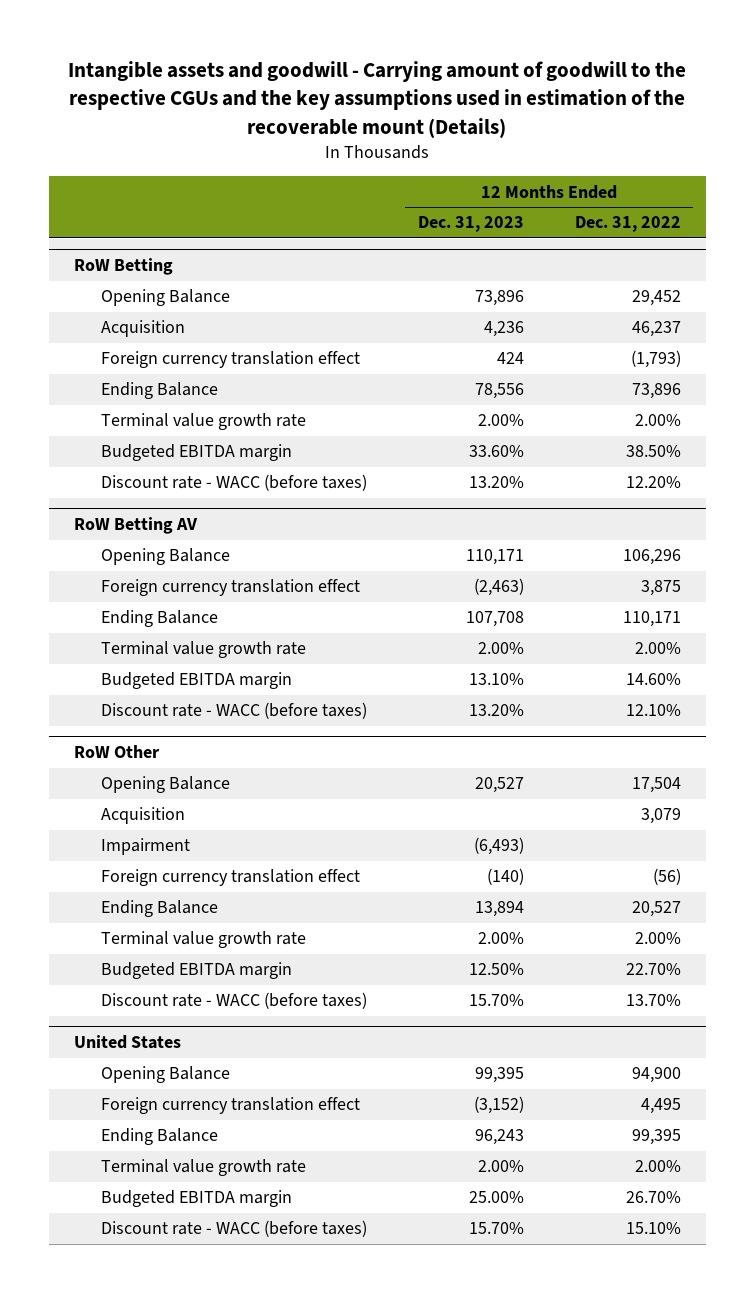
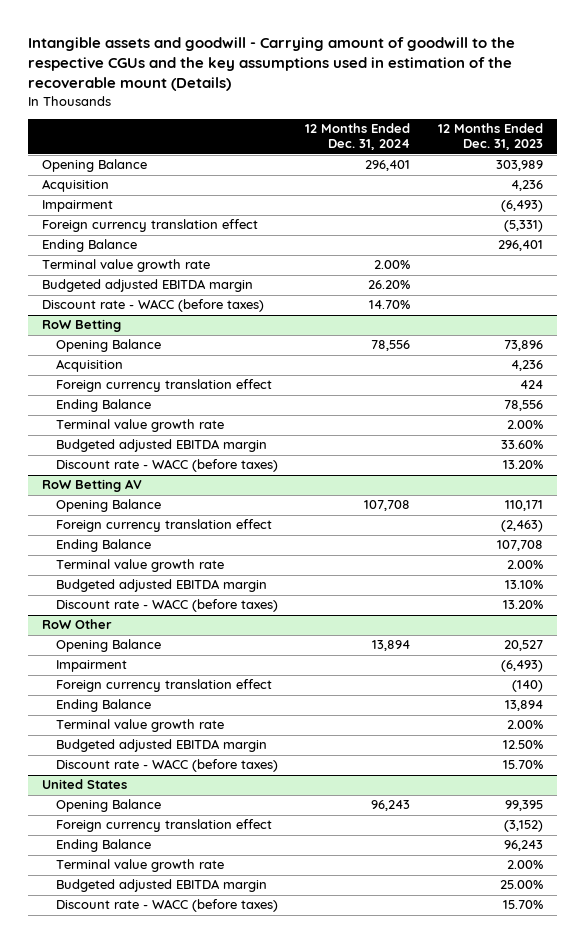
- | 12 Months Ended Dec. 31, 2023 | 12 Months Ended Dec. 31, 2022
+ | 12 Months Ended Dec. 31, 2024 | 12 Months Ended Dec. 31, 2023
+ Opening Balance | 296,401 | 303,989
+ Acquisition | | 4,236
+ Impairment | | (6,493)
+ Foreign currency translation effect | | (5,331)
+ Ending Balance | | 296,401
+ Terminal value growth rate | 2.00% |
+ Budgeted adjusted EBITDA margin | 26.20% |
+ Discount rate - WACC (before taxes) | 14.70% |
@ RoW Betting
- Budgeted EBITDA margin | 33.60% | 38.50%
+ Budgeted adjusted EBITDA margin | | 33.60%
@ RoW Betting AV
- Budgeted EBITDA margin | 13.10% | 14.60%
+ Budgeted adjusted EBITDA margin | | 13.10%
@ RoW Other
- Acquisition | | 3,079
- Budgeted EBITDA margin | 12.50% | 22.70%
+ Budgeted adjusted EBITDA margin | | 12.50%
@ United States
- Budgeted EBITDA margin | 25.00% | 26.70%
+ Budgeted adjusted EBITDA margin | | 25.00%

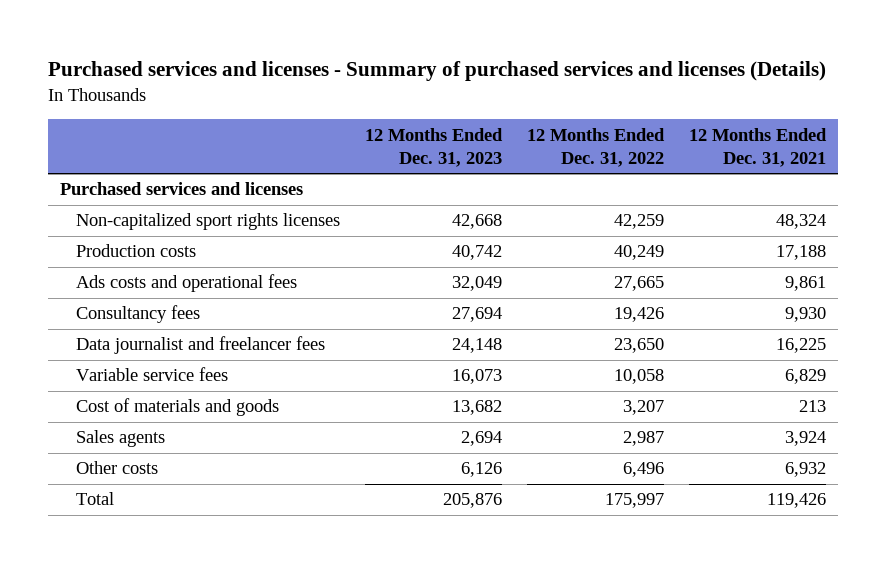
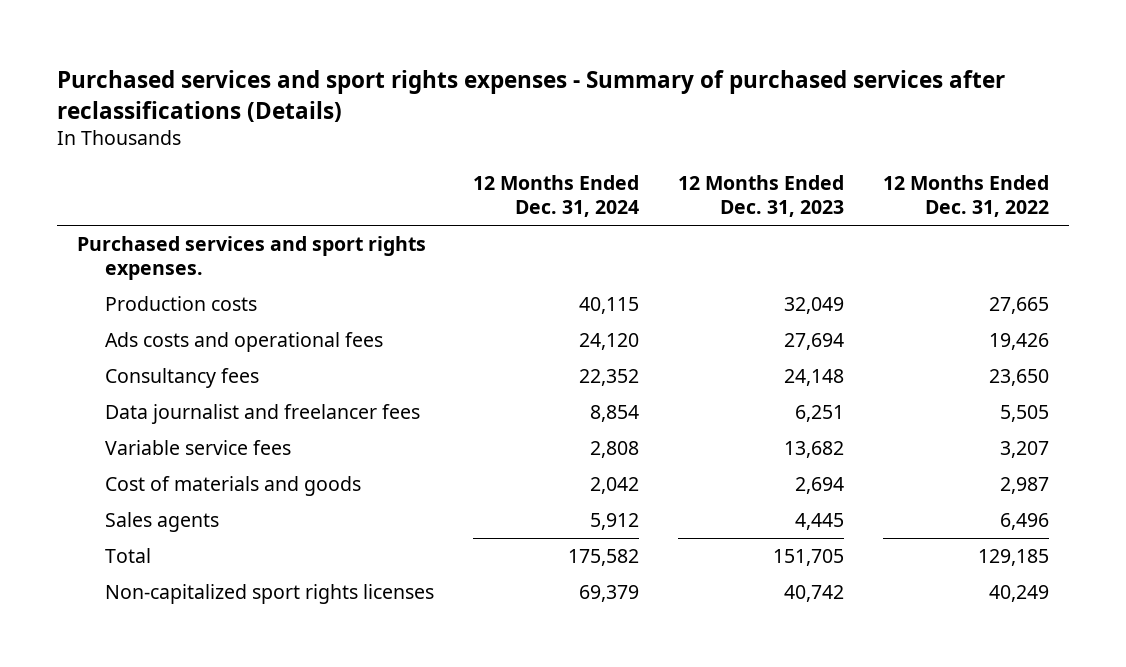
- Purchased services and licenses - Summary of purchased services and licenses (Details)
+ Purchased services and sport rights expenses - Summary of purchased services after reclassifications (Details)
- | 12 Months Ended Dec. 31, 2023 | 12 Months Ended Dec. 31, 2022 | 12 Months Ended Dec. 31, 2021
+ | 12 Months Ended Dec. 31, 2024 | 12 Months Ended Dec. 31, 2023 | 12 Months Ended Dec. 31, 2022
- Purchased services and licenses
- Non-capitalized sport rights licenses | 42,668 | 42,259 | 48,324
- Production costs | 40,742 | 40,249 | 17,188
- Ads costs and operational fees | 32,049 | 27,665 | 9,861
- Consultancy fees | 27,694 | 19,426 | 9,930
- Data journalist and freelancer fees | 24,148 | 23,650 | 16,225
- Variable service fees | 16,073 | 10,058 | 6,829
- Cost of materials and goods | 13,682 | 3,207 | 213
- Sales agents | 2,694 | 2,987 | 3,924
- Other costs | 6,126 | 6,496 | 6,932
- Total | 205,876 | 175,997 | 119,426
+ Purchased services and sport rights expenses.
+ Production costs | 40,115 | 32,049 | 27,665
+ Ads costs and operational fees | 24,120 | 27,694 | 19,426
+ Consultancy fees | 22,352 | 24,148 | 23,650
+ Data journalist and freelancer fees | 8,854 | 6,251 | 5,505
+ Variable service fees | 2,808 | 13,682 | 3,207
+ Cost of materials and goods | 2,042 | 2,694 | 2,987
+ Sales agents | 5,912 | 4,445 | 6,496
+ Total | 175,582 | 151,705 | 129,185
+ Non-capitalized sport rights licenses | 69,379 | 40,742 | 40,249

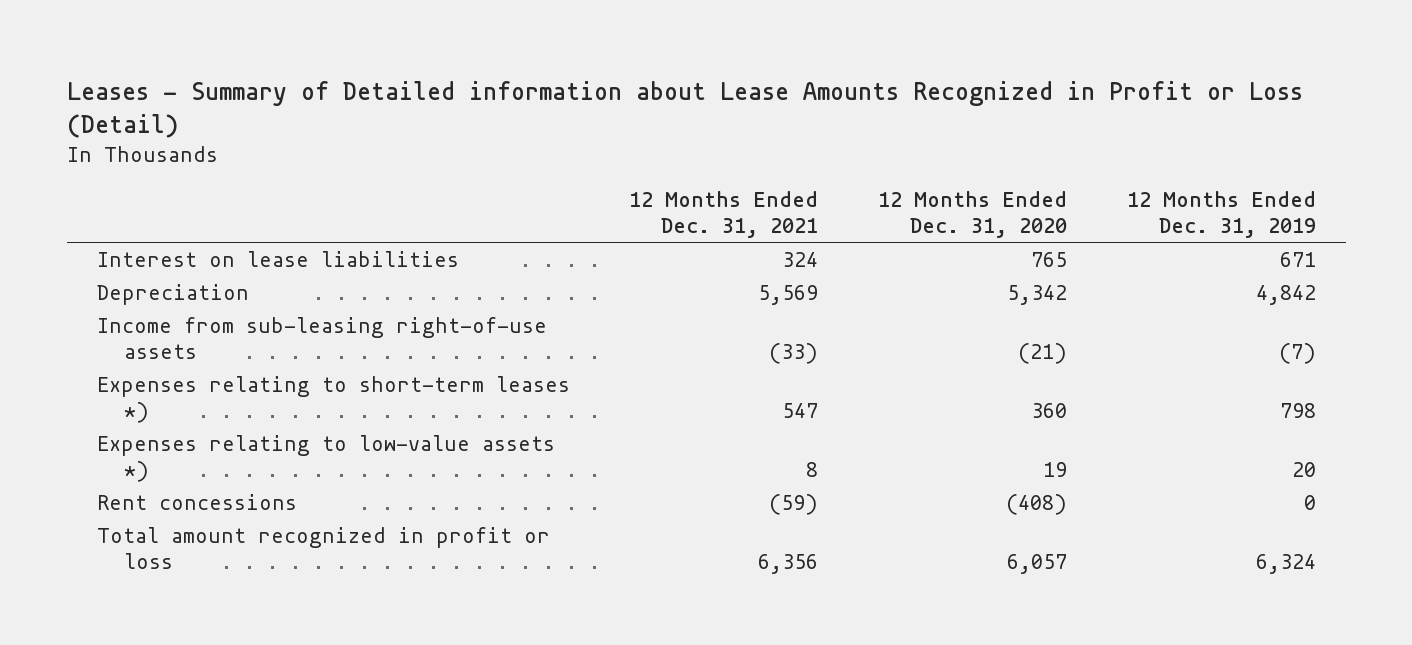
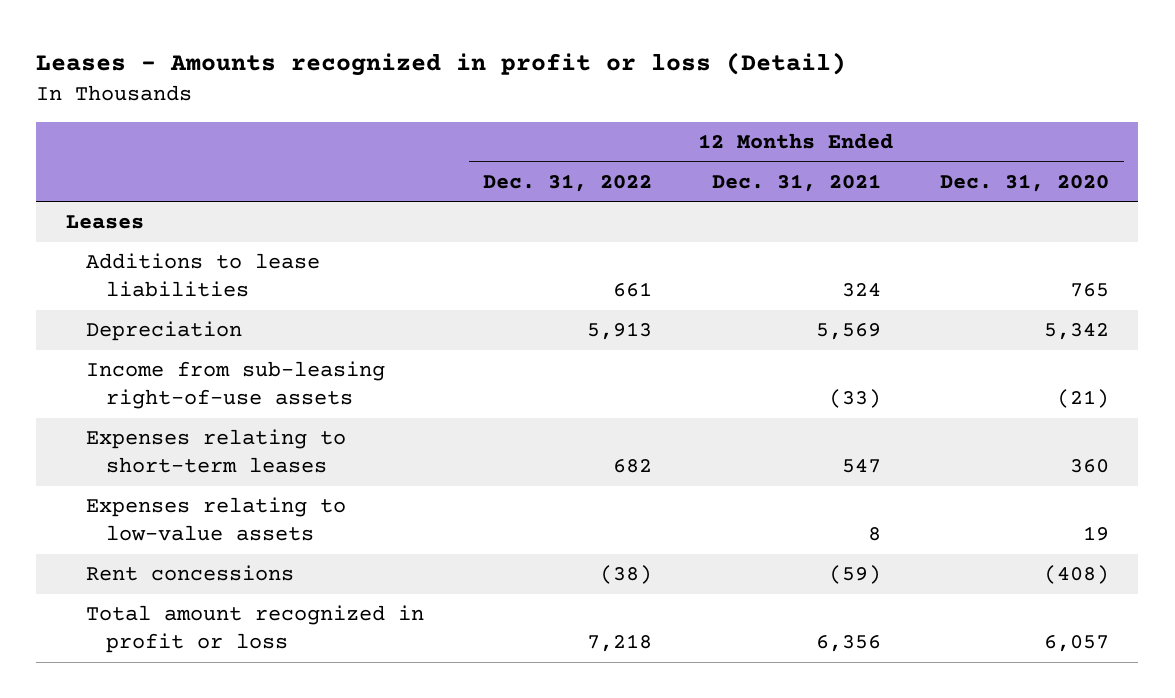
- Leases - Summary of Detailed information about Lease Amounts Recognized in Profit or Loss (Detail)
+ Leases - Amounts recognized in profit or loss (Detail)
- | 12 Months Ended Dec. 31, 2021 | 12 Months Ended Dec. 31, 2020 | 12 Months Ended Dec. 31, 2019
+ | 12 Months Ended Dec. 31, 2022 | 12 Months Ended Dec. 31, 2021 | 12 Months Ended Dec. 31, 2020
- Interest on lease liabilities | 324 | 765 | 671
+ Leases
+ Additions to lease liabilities | 661 | 324 | 765
- Expenses relating to short-term leases *) | 547 | 360 | 798
- Expenses relating to low-value assets *) | 8 | 19 | 20
+ Expenses relating to short-term leases | 682 | 547 | 360
+ Expenses relating to low-value assets | | 8 | 19

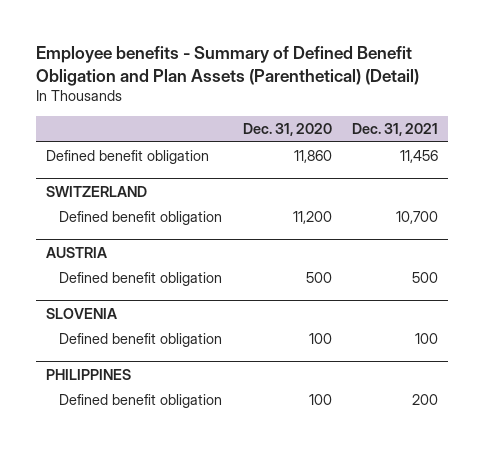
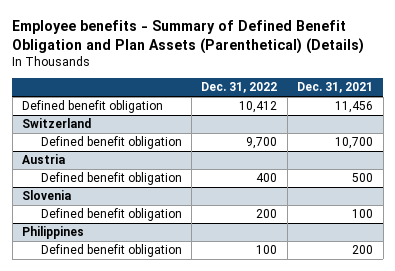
- Employee benefits - Summary of Defined Benefit Obligation and Plan Assets (Parenthetical) (Detail)
+ Employee benefits - Summary of Defined Benefit Obligation and Plan Assets (Parenthetical) (Details)
- | Dec. 31, 2020 | Dec. 31, 2021
+ | Dec. 31, 2022 | Dec. 31, 2021
- SWITZERLAND
+ Switzerland
- AUSTRIA
+ Austria
- SLOVENIA
+ Slovenia
- PHILIPPINES
+ Philippines

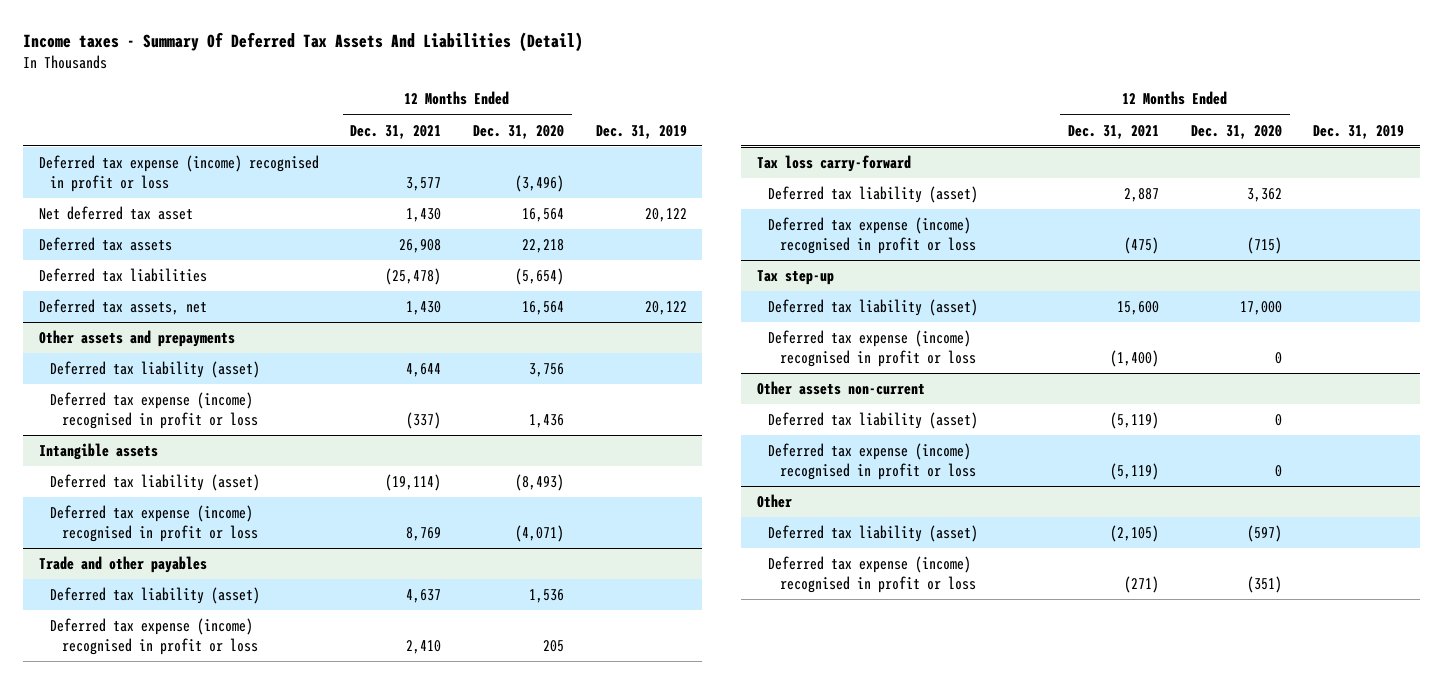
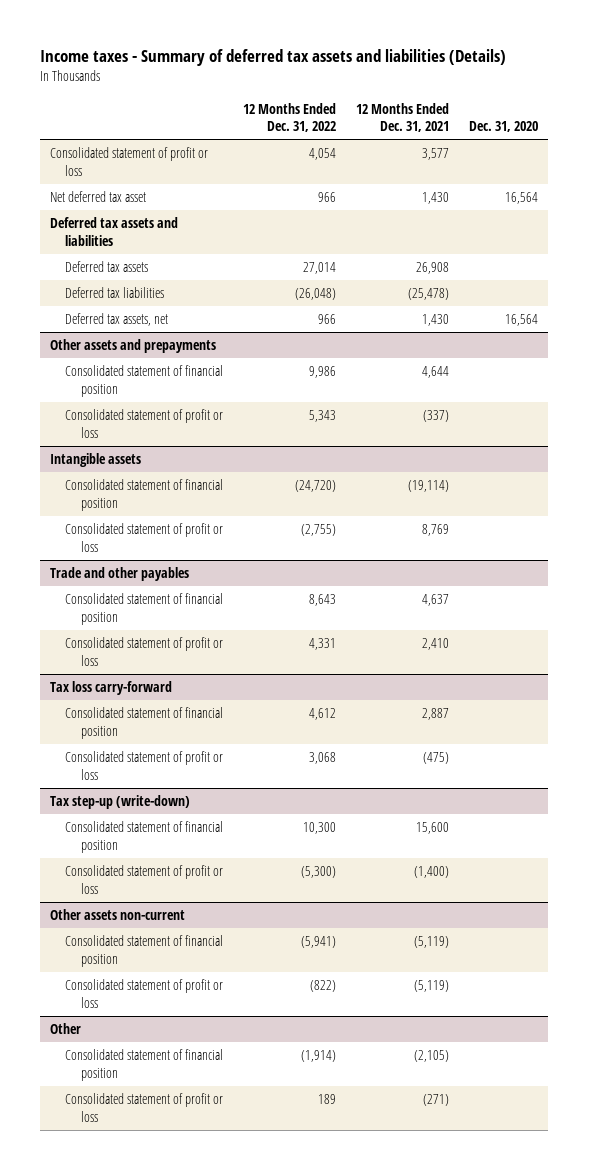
- Income taxes - Summary Of Deferred Tax Assets And Liabilities (Detail)
+ Income taxes - Summary of deferred tax assets and liabilities (Details)
- | 12 Months Ended Dec. 31, 2021 | 12 Months Ended Dec. 31, 2020 | Dec. 31, 2019
+ | 12 Months Ended Dec. 31, 2022 | 12 Months Ended Dec. 31, 2021 | Dec. 31, 2020
- Deferred tax expense (income) recognised in profit or loss | 3,577 | (3,496) |
+ Consolidated statement of profit or loss | 4,054 | 3,577 |
+ Deferred tax assets and liabilities
@ Other assets and prepayments
- Deferred tax liability (asset) | 4,644 | 3,756 |
- Deferred tax expense (income) recognised in profit or loss | (337) | 1,436 |
+ Consolidated statement of financial position | 9,986 | 4,644 |
+ Consolidated statement of profit or loss | 5,343 | (337) |
@ Intangible assets
- Deferred tax liability (asset) | (19,114) | (8,493) |
- Deferred tax expense (income) recognised in profit or loss | 8,769 | (4,071) |
+ Consolidated statement of financial position | (24,720) | (19,114) |
+ Consolidated statement of profit or loss | (2,755) | 8,769 |
@ Trade and other payables
- Deferred tax liability (asset) | 4,637 | 1,536 |
- Deferred tax expense (income) recognised in profit or loss | 2,410 | 205 |
+ Consolidated statement of financial position | 8,643 | 4,637 |
+ Consolidated statement of profit or loss | 4,331 | 2,410 |
@ Tax loss carry-forward
- Deferred tax liability (asset) | 2,887 | 3,362 |
- Deferred tax expense (income) recognised in profit or loss | (475) | (715) |
- Tax step-up
- Deferred tax liability (asset) | 15,600 | 17,000 |
- Deferred tax expense (income) recognised in profit or loss | (1,400) | 0 |
@ Tax loss carry-forward
+ Consolidated statement of financial position | 4,612 | 2,887 |
+ Consolidated statement of profit or loss | 3,068 | (475) |
+ Tax step-up (write-down)
+ Consolidated statement of financial position | 10,300 | 15,600 |
+ Consolidated statement of profit or loss | (5,300) | (1,400) |
@ Other assets non-current
- Deferred tax liability (asset) | (5,119) | 0 |
- Deferred tax expense (income) recognised in profit or loss | (5,119) | 0 |
+ Consolidated statement of financial position | (5,941) | (5,119) |
+ Consolidated statement of profit or loss | (822) | (5,119) |
@ Other
- Deferred tax liability (asset) | (2,105) | (597) |
- Deferred tax expense (income) recognised in profit or loss | (271) | (351) |
+ Consolidated statement of financial position | (1,914) | (2,105) |
+ Consolidated statement of profit or loss | 189 | (271) |

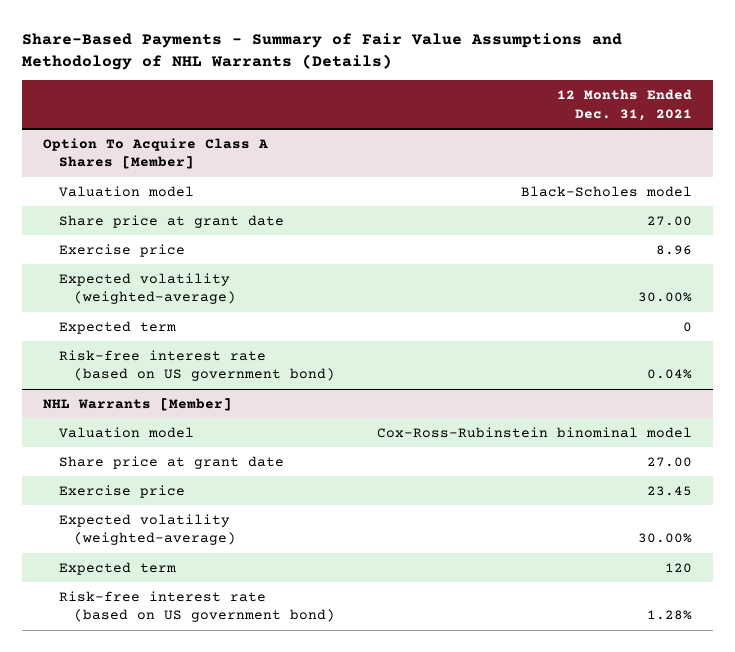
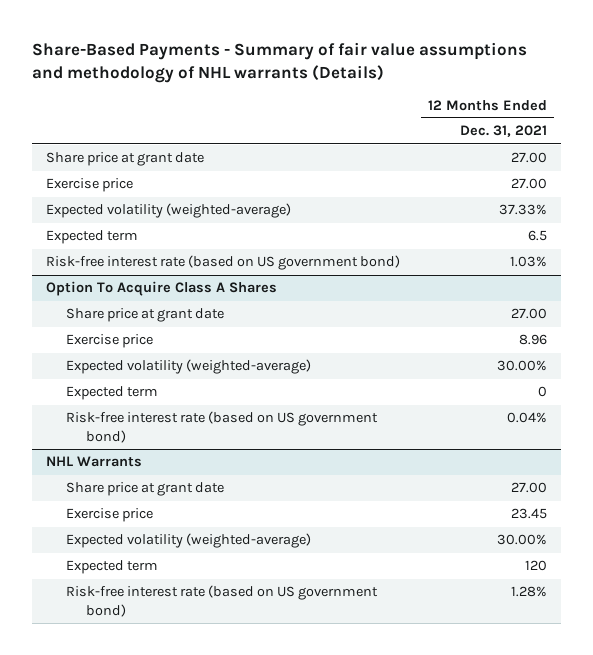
- Share-Based Payments - Summary of Fair Value Assumptions and Methodology of NHL Warrants (Details)
+ Share-Based Payments - Summary of fair value assumptions and methodology of NHL warrants (Details)
- Option To Acquire Class A Shares [Member]
- Valuation model | Black-Scholes model
+ Exercise price | 27.00
+ Expected volatility (weighted-average) | 37.33%
+ Expected term | 6.5
+ Risk-free interest rate (based on US government bond) | 1.03%
+ Option To Acquire Class A Shares
+ Share price at grant date | 27.00
- NHL Warrants [Member]
- Valuation model | Cox-Ross-Rubinstein binominal model
+ NHL Warrants

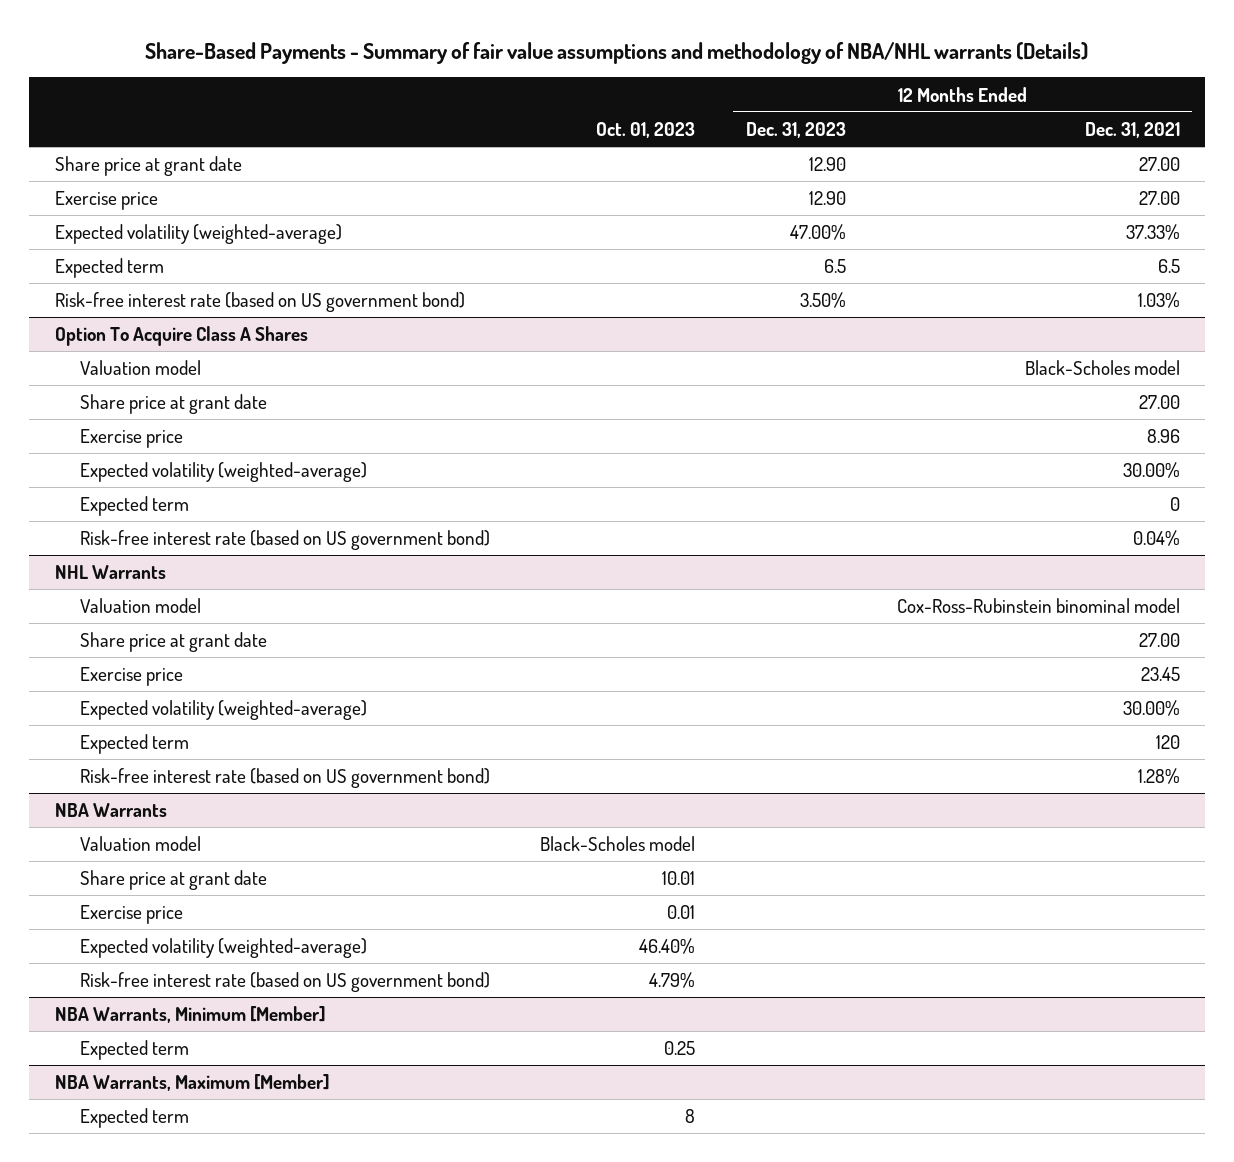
- Share-Based Payments - Summary of fair value assumptions and methodology of NHL warrants (Details)
+ Share-Based Payments - Summary of fair value assumptions and methodology of NBA/NHL warrants (Details)
- | 12 Months Ended Dec. 31, 2021
+ | Oct. 01, 2023 | 12 Months Ended Dec. 31, 2023 | 12 Months Ended Dec. 31, 2021
@ Option To Acquire Class A Shares
+ Valuation model | | | Black-Scholes model
@ NHL Warrants
+ Valuation model | | | Cox-Ross-Rubinstein binominal model
+ NBA Warrants
+ Valuation model | Black-Scholes model | |
+ Share price at grant date | 10.01 | |
+ Exercise price | 0.01 | |
+ Expected volatility (weighted-average) | 46.40% | |
+ Risk-free interest rate (based on US government bond) | 4.79% | |
+ NBA Warrants, Minimum [Member]
+ Expected term | 0.25 | |
+ NBA Warrants, Maximum [Member]
+ Expected term | 8 | |

